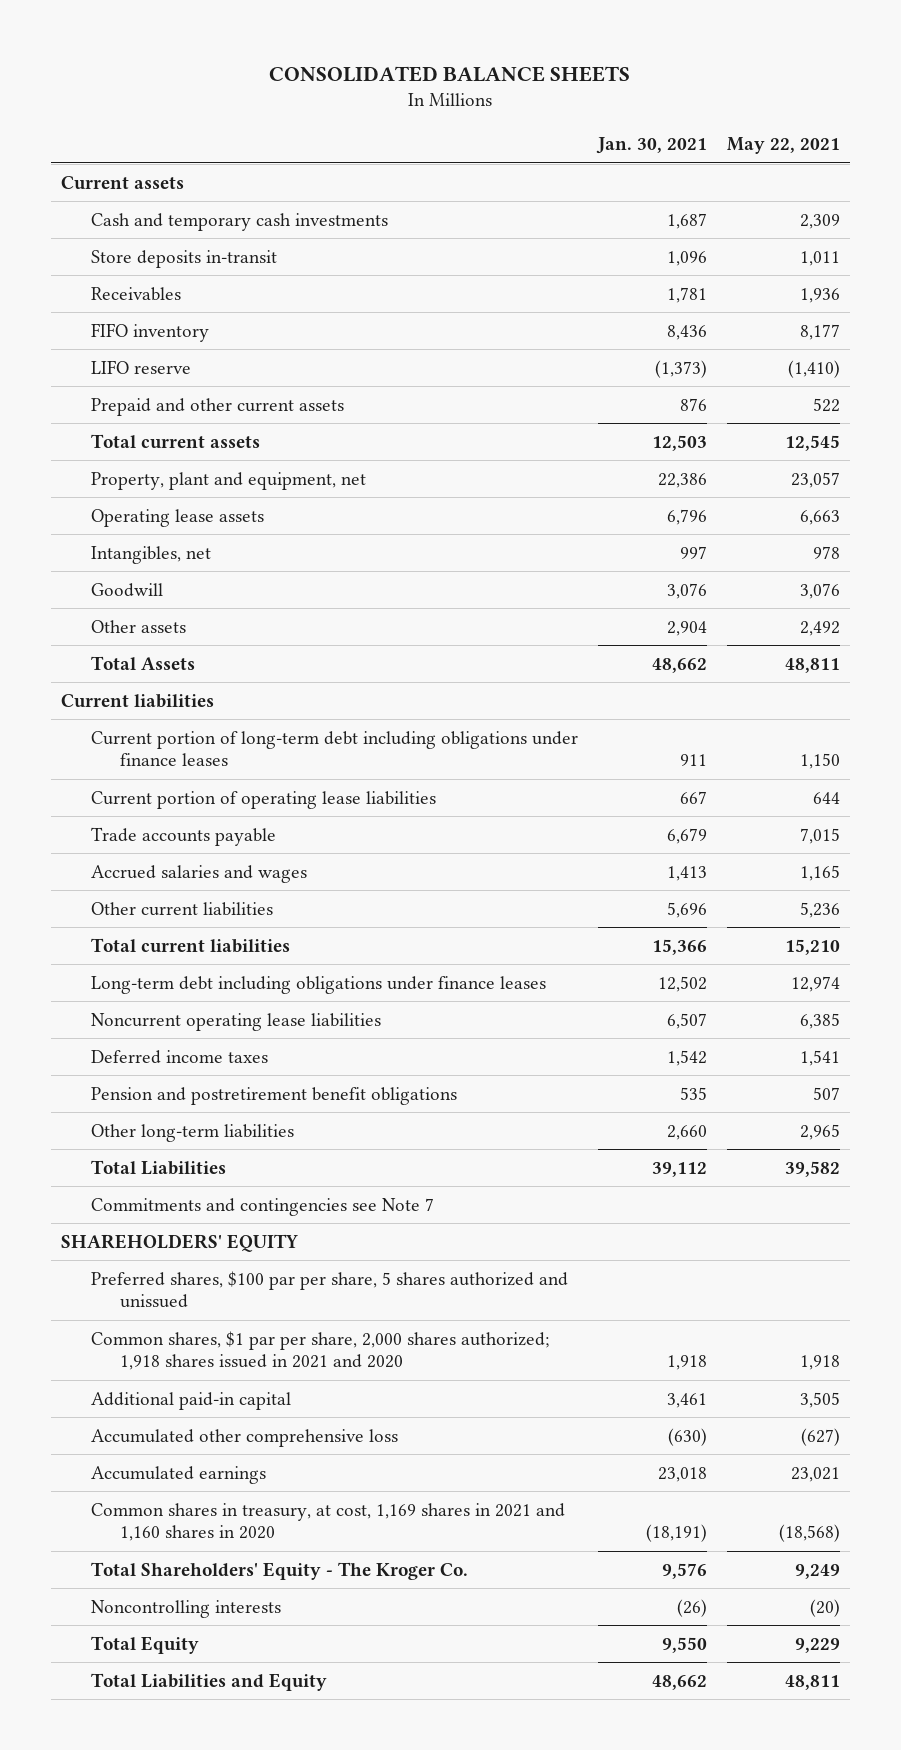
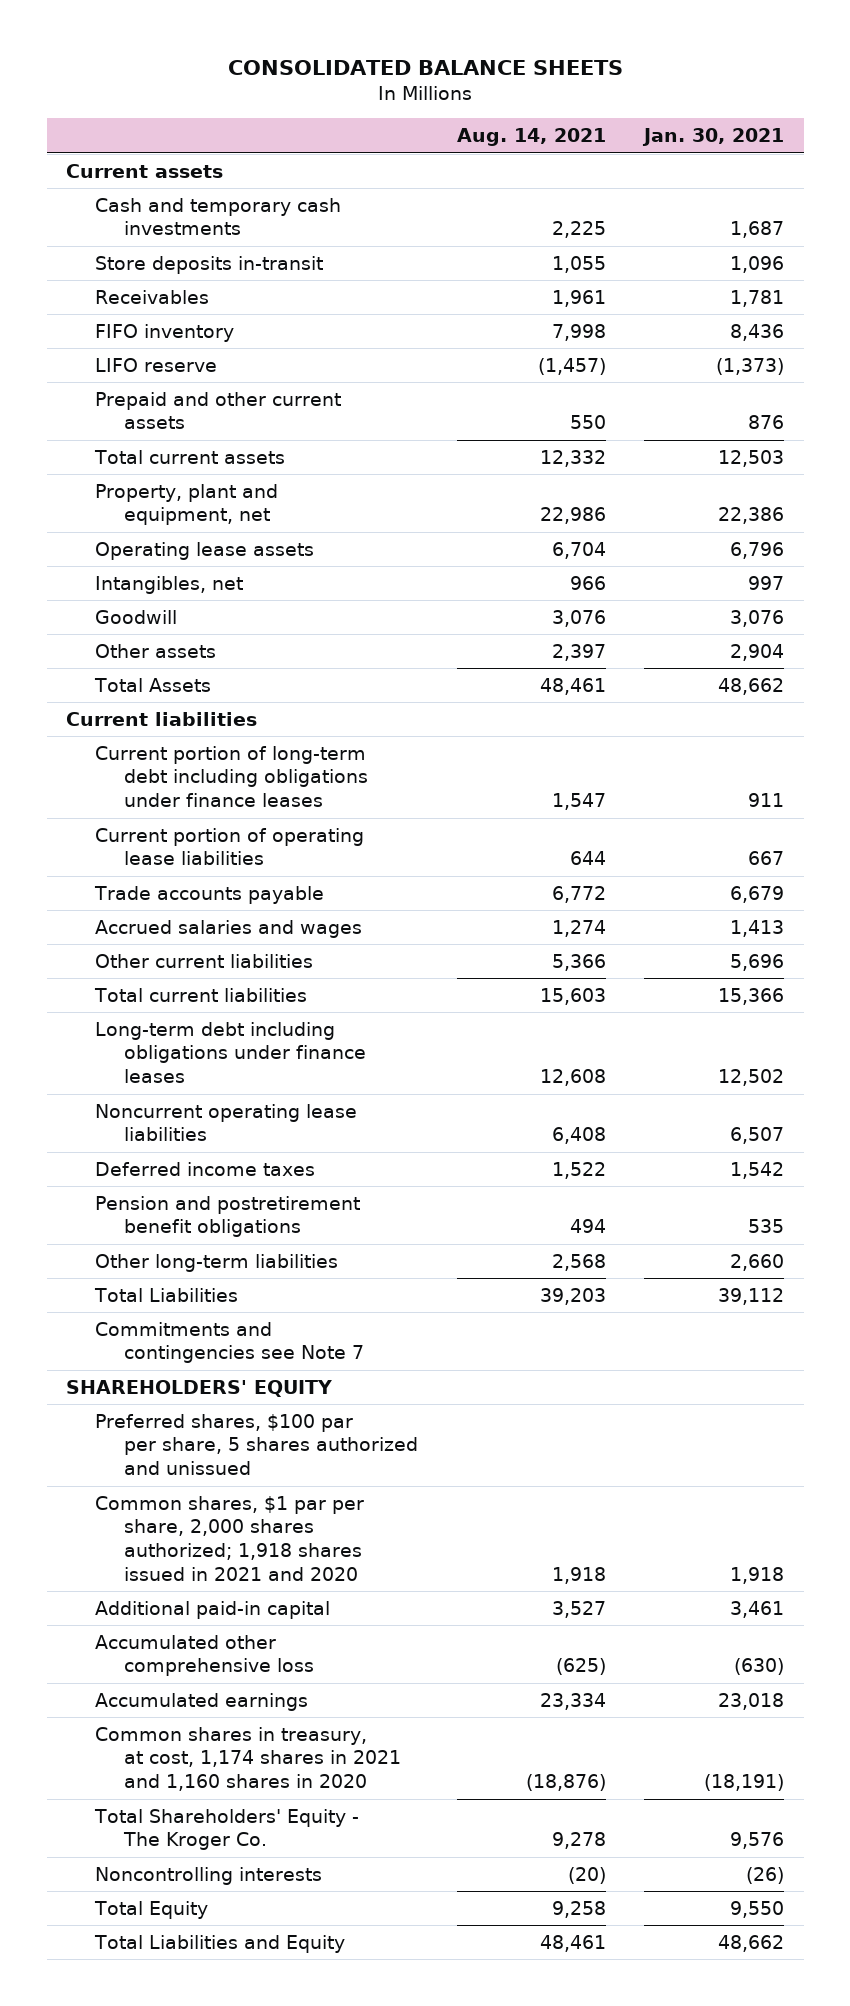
- | Jan. 30, 2021 | May 22, 2021
+ | Aug. 14, 2021 | Jan. 30, 2021
- Common shares in treasury, at cost, 1,169 shares in 2021 and 1,160 shares in 2020 | (18,191) | (18,568)
+ Common shares in treasury, at cost, 1,174 shares in 2021 and 1,160 shares in 2020 | (18,876) | (18,191)

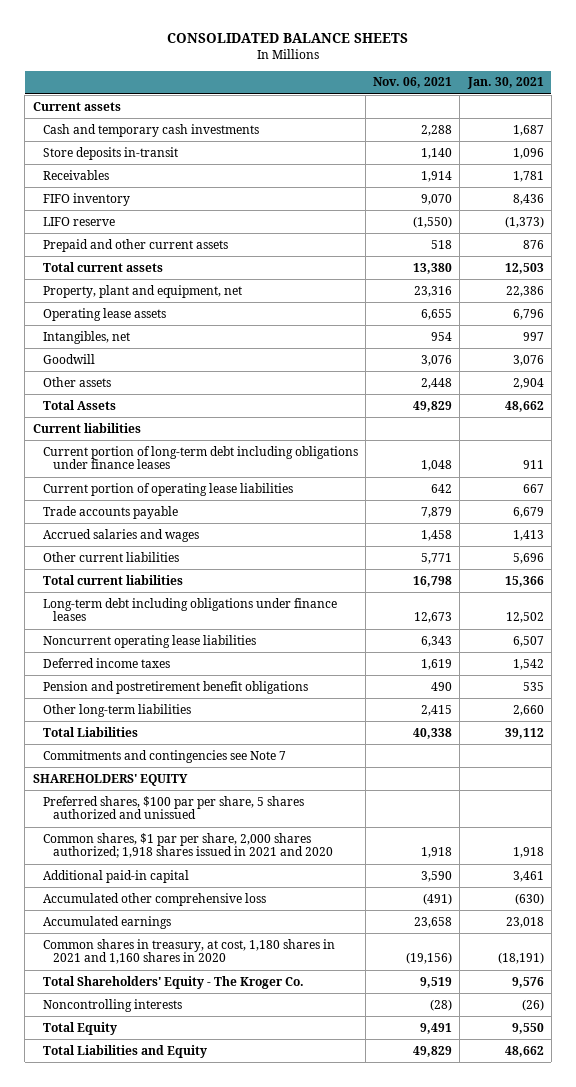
- | Aug. 14, 2021 | Jan. 30, 2021
+ | Nov. 06, 2021 | Jan. 30, 2021
- Common shares in treasury, at cost, 1,174 shares in 2021 and 1,160 shares in 2020 | (18,876) | (18,191)
+ Common shares in treasury, at cost, 1,180 shares in 2021 and 1,160 shares in 2020 | (19,156) | (18,191)

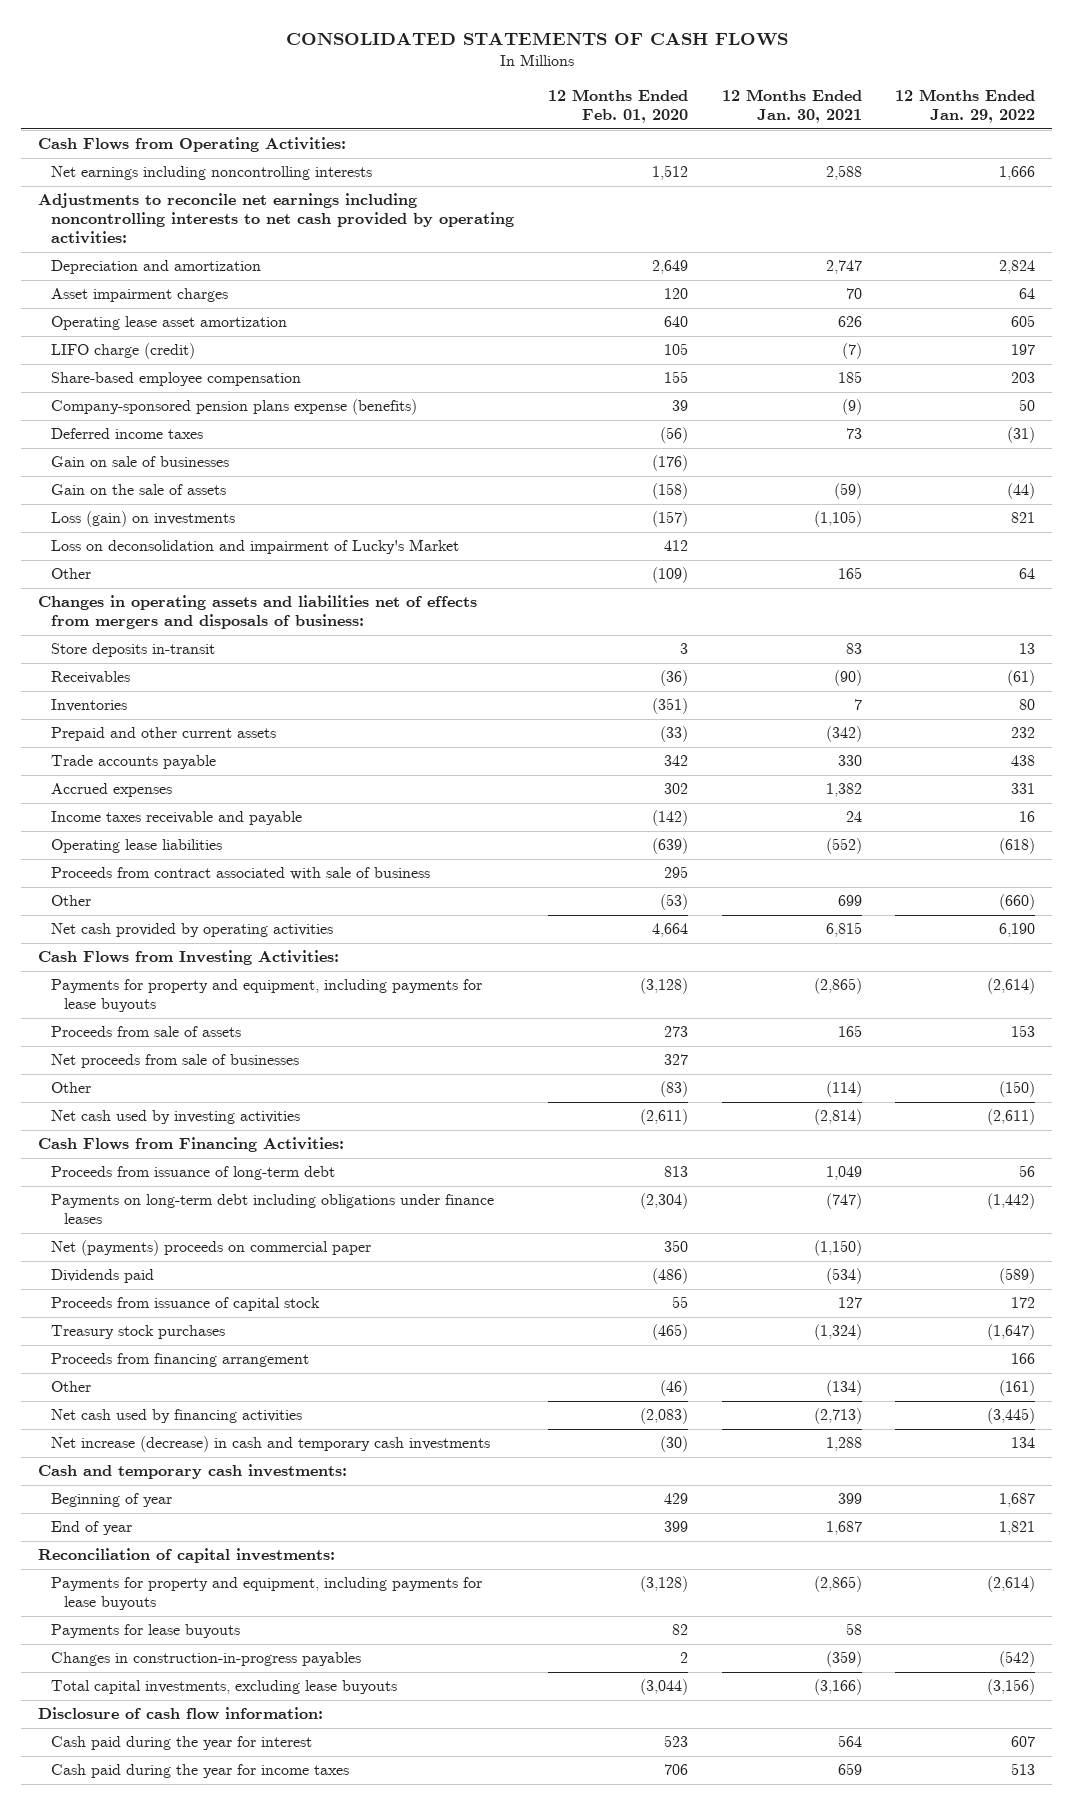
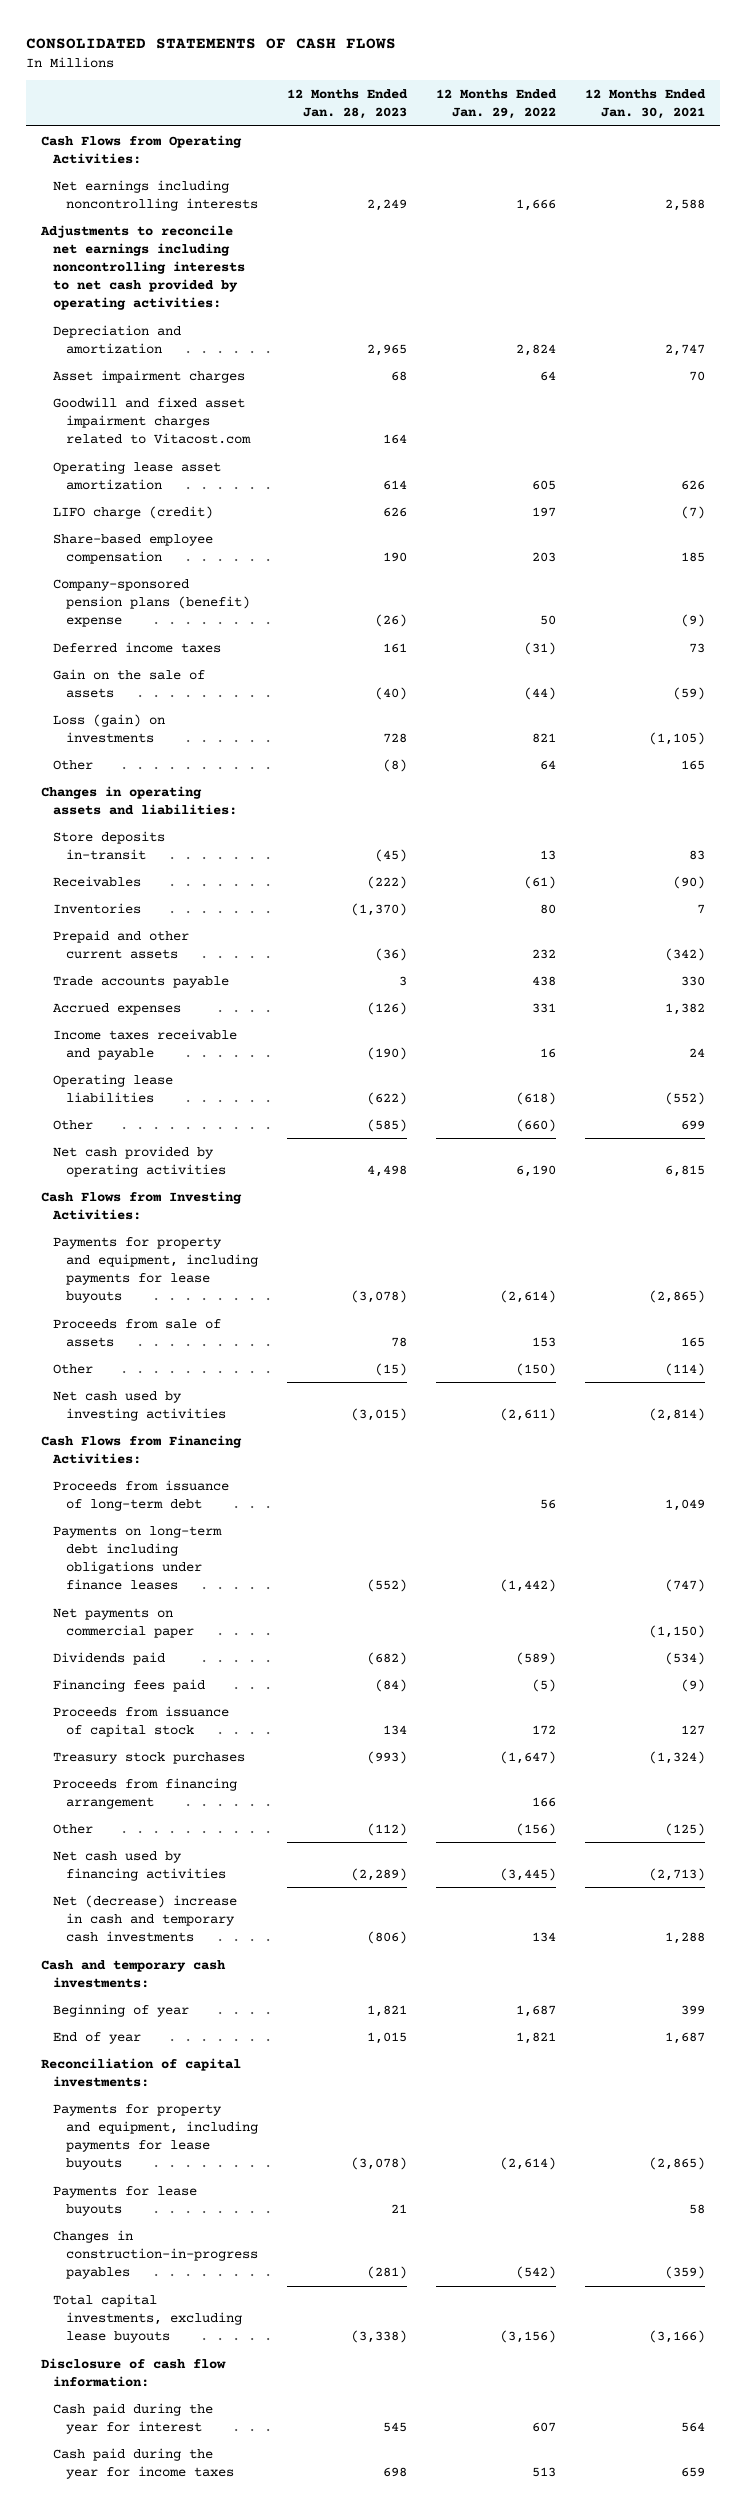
- | 12 Months Ended Feb. 01, 2020 | 12 Months Ended Jan. 30, 2021 | 12 Months Ended Jan. 29, 2022
+ | 12 Months Ended Jan. 28, 2023 | 12 Months Ended Jan. 29, 2022 | 12 Months Ended Jan. 30, 2021
+ Goodwill and fixed asset impairment charges related to Vitacost.com | 164 | |
- Company-sponsored pension plans expense (benefits) | 39 | (9) | 50
+ Company-sponsored pension plans (benefit) expense | (26) | 50 | (9)
- Gain on sale of businesses | (176) | |
- Loss on deconsolidation and impairment of Lucky's Market | 412 | |
- Changes in operating assets and liabilities net of effects from mergers and disposals of business:
+ Changes in operating assets and liabilities:
- Proceeds from contract associated with sale of business | 295 | |
- Net proceeds from sale of businesses | 327 | |
- Net (payments) proceeds on commercial paper | 350 | (1,150) |
+ Net payments on commercial paper | | | (1,150)
+ Financing fees paid | (84) | (5) | (9)
- Other | (46) | (134) | (161)
+ Other | (112) | (156) | (125)
- Net increase (decrease) in cash and temporary cash investments | (30) | 1,288 | 134
+ Net (decrease) increase in cash and temporary cash investments | (806) | 134 | 1,288

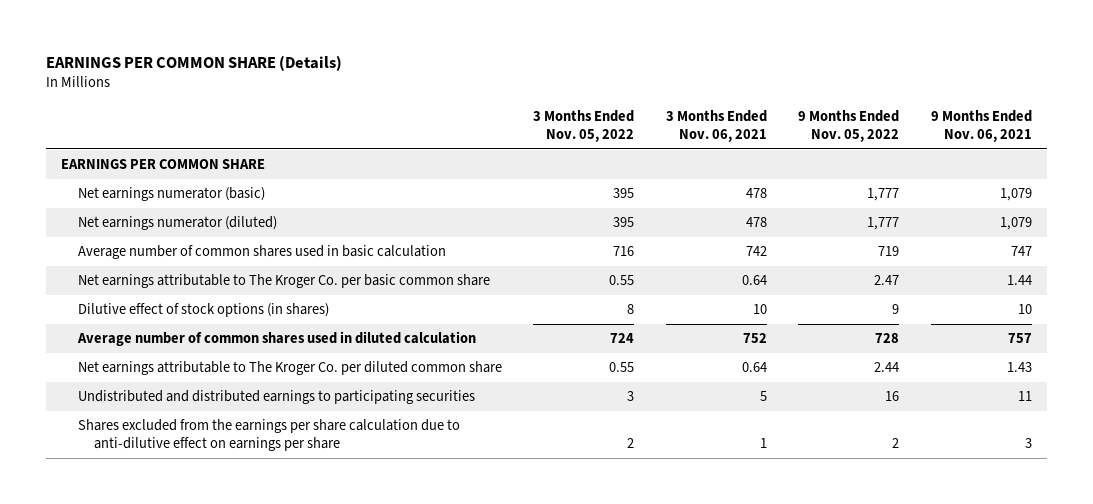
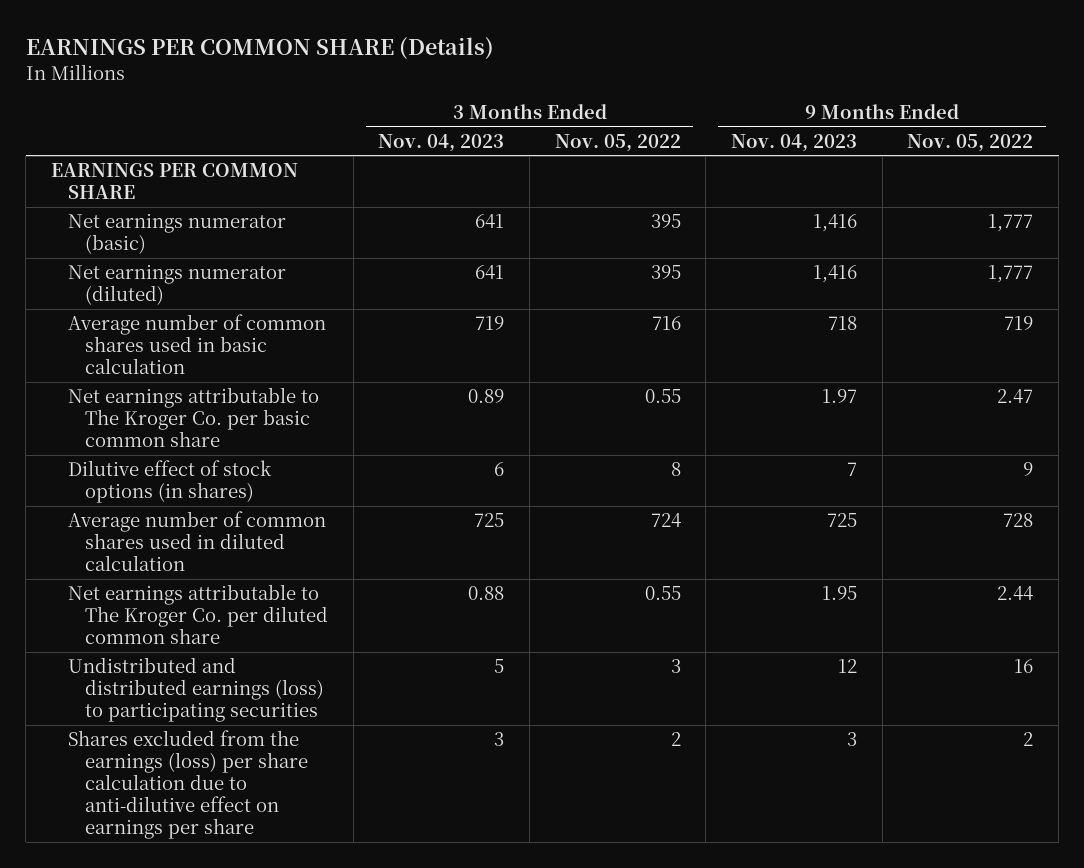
- | 3 Months Ended Nov. 05, 2022 | 3 Months Ended Nov. 06, 2021 | 9 Months Ended Nov. 05, 2022 | 9 Months Ended Nov. 06, 2021
+ | 3 Months Ended Nov. 04, 2023 | 3 Months Ended Nov. 05, 2022 | 9 Months Ended Nov. 04, 2023 | 9 Months Ended Nov. 05, 2022
- Undistributed and distributed earnings to participating securities | 3 | 5 | 16 | 11
- Shares excluded from the earnings per share calculation due to anti-dilutive effect on earnings per share | 2 | 1 | 2 | 3
+ Undistributed and distributed earnings (loss) to participating securities | 5 | 3 | 12 | 16
+ Shares excluded from the earnings (loss) per share calculation due to anti-dilutive effect on earnings per share | 3 | 2 | 3 | 2

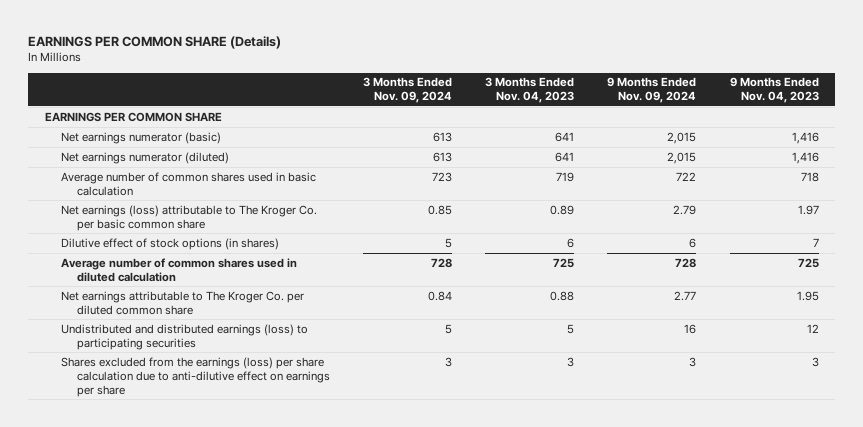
- | 3 Months Ended Nov. 04, 2023 | 3 Months Ended Nov. 05, 2022 | 9 Months Ended Nov. 04, 2023 | 9 Months Ended Nov. 05, 2022
+ | 3 Months Ended Nov. 09, 2024 | 3 Months Ended Nov. 04, 2023 | 9 Months Ended Nov. 09, 2024 | 9 Months Ended Nov. 04, 2023
- Net earnings attributable to The Kroger Co. per basic common share | 0.89 | 0.55 | 1.97 | 2.47
+ Net earnings (loss) attributable to The Kroger Co. per basic common share | 0.85 | 0.89 | 2.79 | 1.97

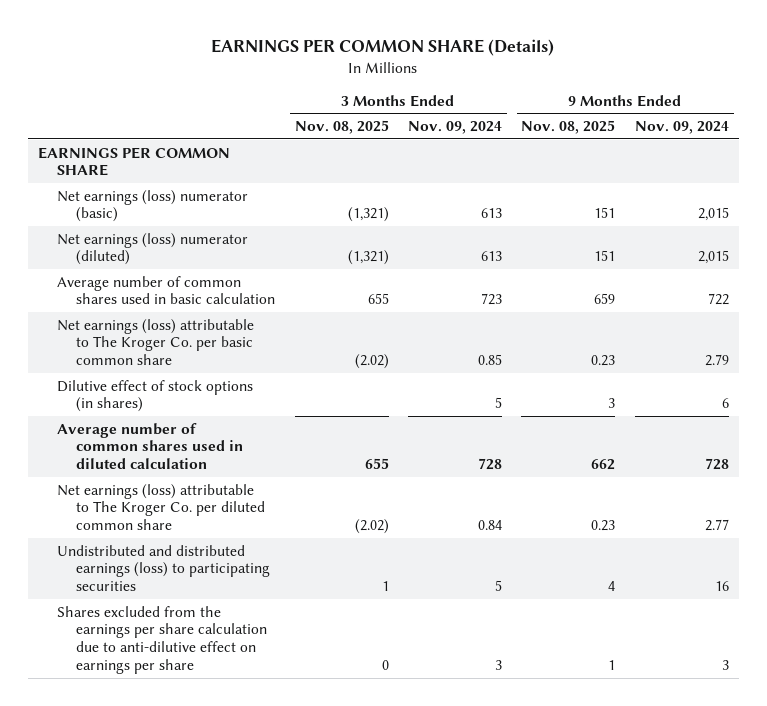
- | 3 Months Ended Nov. 09, 2024 | 3 Months Ended Nov. 04, 2023 | 9 Months Ended Nov. 09, 2024 | 9 Months Ended Nov. 04, 2023
+ | 3 Months Ended Nov. 08, 2025 | 3 Months Ended Nov. 09, 2024 | 9 Months Ended Nov. 08, 2025 | 9 Months Ended Nov. 09, 2024
- Net earnings numerator (basic) | 613 | 641 | 2,015 | 1,416
- Net earnings numerator (diluted) | 613 | 641 | 2,015 | 1,416
+ Net earnings (loss) numerator (basic) | (1,321) | 613 | 151 | 2,015
+ Net earnings (loss) numerator (diluted) | (1,321) | 613 | 151 | 2,015
- Net earnings attributable to The Kroger Co. per diluted common share | 0.84 | 0.88 | 2.77 | 1.95
+ Net earnings (loss) attributable to The Kroger Co. per diluted common share | (2.02) | 0.84 | 0.23 | 2.77
- Shares excluded from the earnings (loss) per share calculation due to anti-dilutive effect on earnings per share | 3 | 3 | 3 | 3
+ Shares excluded from the earnings per share calculation due to anti-dilutive effect on earnings per share | 0 | 3 | 1 | 3

